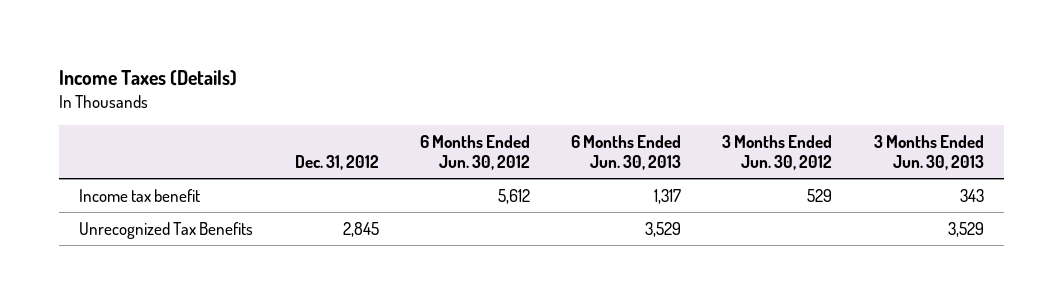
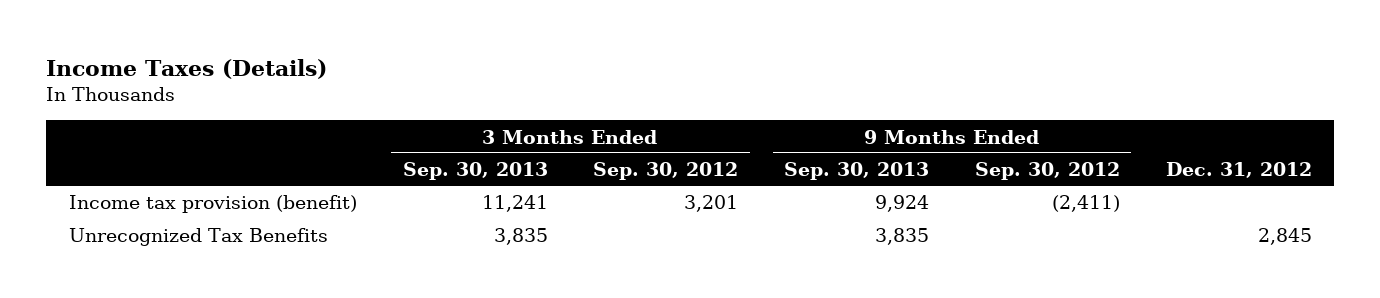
- | Dec. 31, 2012 | 6 Months Ended Jun. 30, 2012 | 6 Months Ended Jun. 30, 2013 | 3 Months Ended Jun. 30, 2012 | 3 Months Ended Jun. 30, 2013
+ | 3 Months Ended Sep. 30, 2013 | 3 Months Ended Sep. 30, 2012 | 9 Months Ended Sep. 30, 2013 | 9 Months Ended Sep. 30, 2012 | Dec. 31, 2012
- Income tax benefit | | 5,612 | 1,317 | 529 | 343
+ Income tax provision (benefit) | 11,241 | 3,201 | 9,924 | (2,411) |

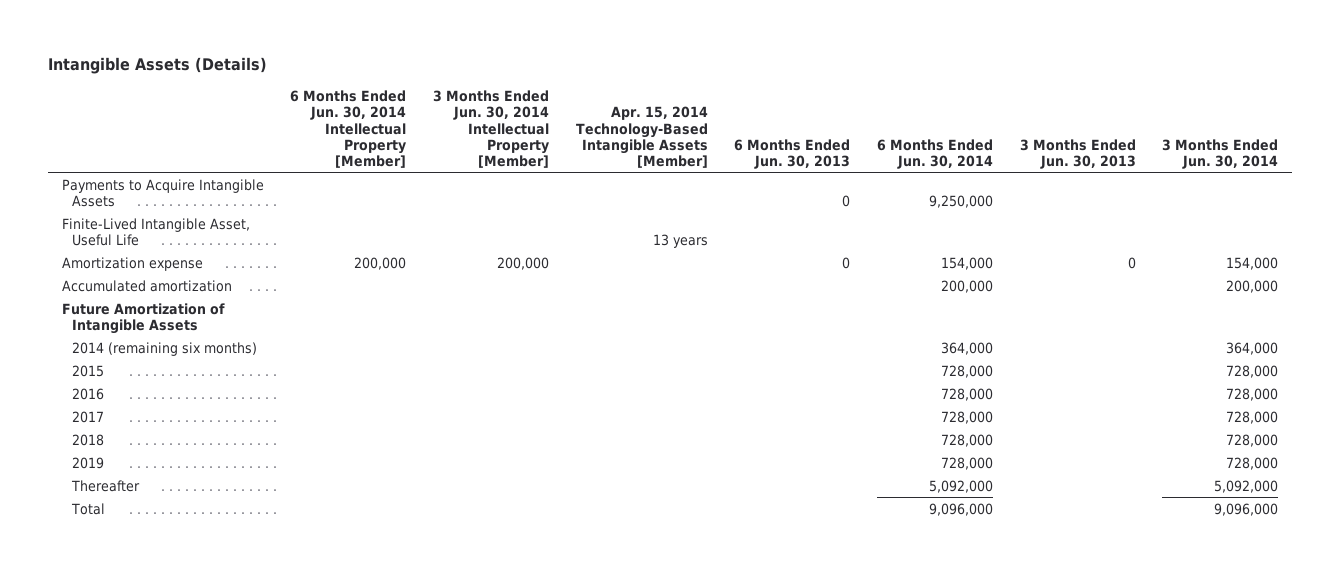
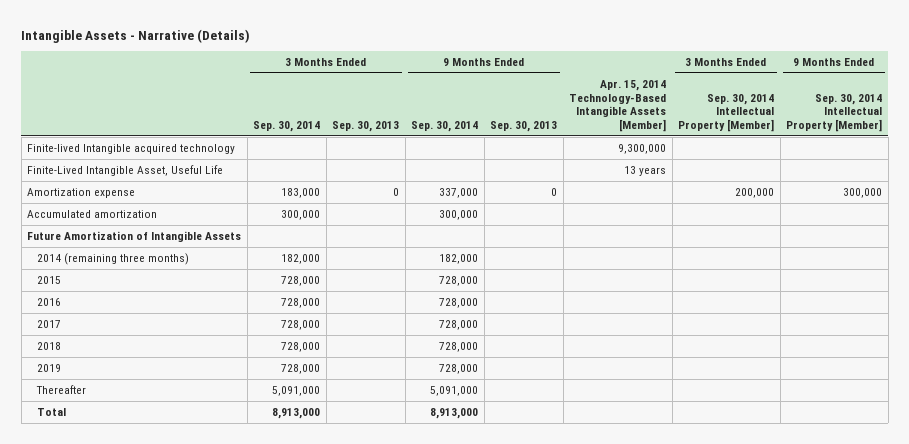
- Intangible Assets (Details)
+ Intangible Assets - Narrative (Details)
- | 6 Months Ended Jun. 30, 2014 Intellectual Property [Member] | 3 Months Ended Jun. 30, 2014 Intellectual Property [Member] | Apr. 15, 2014 Technology-Based Intangible Assets [Member] | 6 Months Ended Jun. 30, 2013 | 6 Months Ended Jun. 30, 2014 | 3 Months Ended Jun. 30, 2013 | 3 Months Ended Jun. 30, 2014
+ | 3 Months Ended Sep. 30, 2014 | 3 Months Ended Sep. 30, 2013 | 9 Months Ended Sep. 30, 2014 | 9 Months Ended Sep. 30, 2013 | Apr. 15, 2014 Technology-Based Intangible Assets [Member] | 3 Months Ended Sep. 30, 2014 Intellectual Property [Member] | 9 Months Ended Sep. 30, 2014 Intellectual Property [Member]
- Payments to Acquire Intangible Assets | | | | 0 | 9,250,000 | |
+ Finite-lived Intangible acquired technology | | | | | 9,300,000 | |
- 2014 (remaining six months) | | | | | 364,000 | | 364,000
+ 2014 (remaining three months) | 182,000 | | 182,000 | | | |

